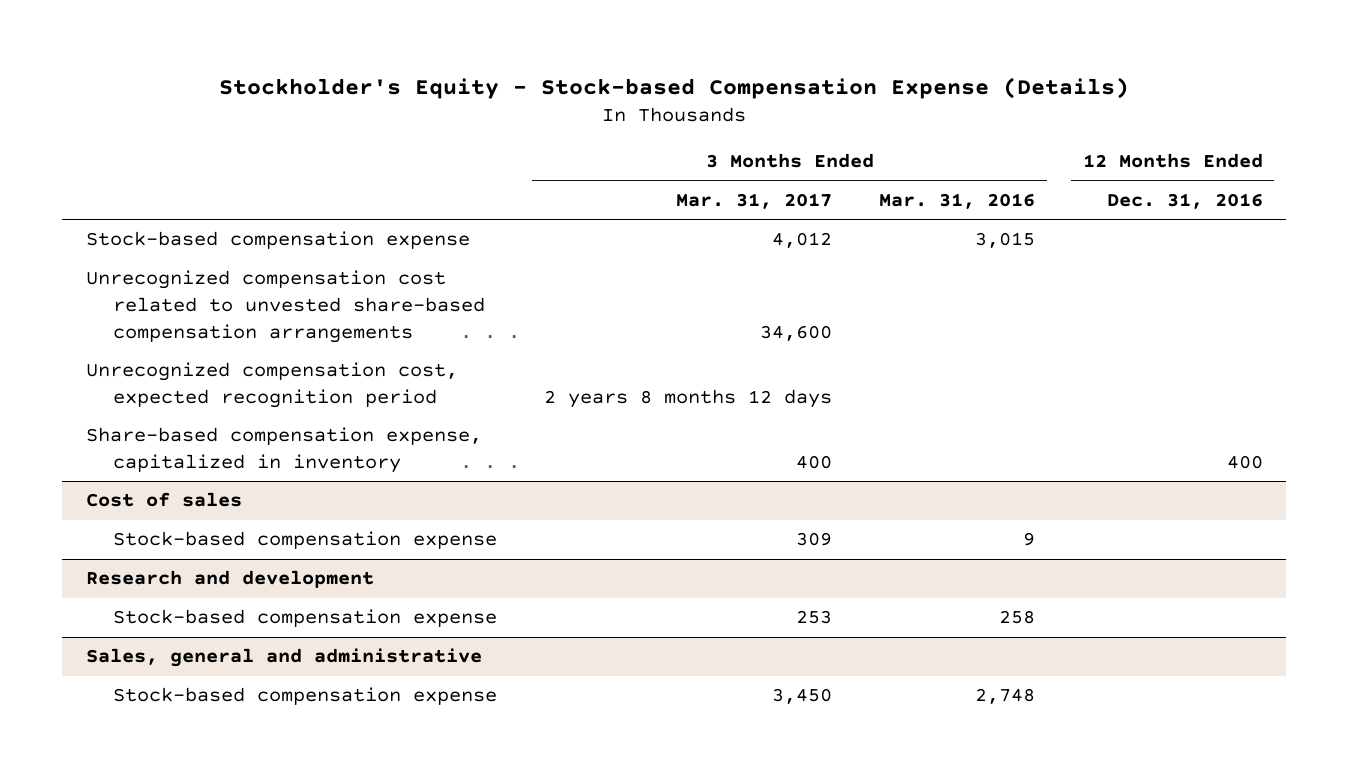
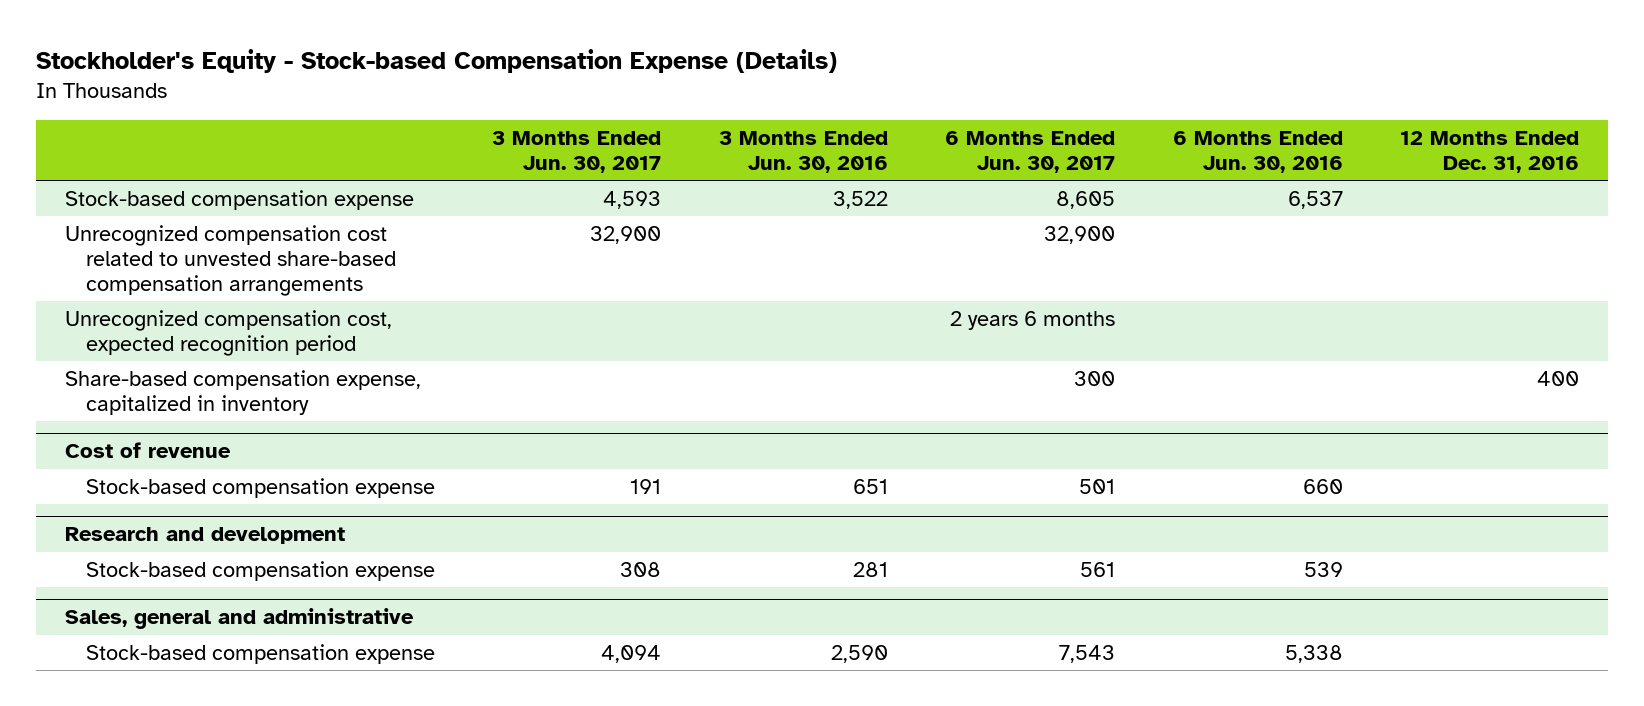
- | 3 Months Ended Mar. 31, 2017 | 3 Months Ended Mar. 31, 2016 | 12 Months Ended Dec. 31, 2016
+ | 3 Months Ended Jun. 30, 2017 | 3 Months Ended Jun. 30, 2016 | 6 Months Ended Jun. 30, 2017 | 6 Months Ended Jun. 30, 2016 | 12 Months Ended Dec. 31, 2016
- Cost of sales
+ Cost of revenue

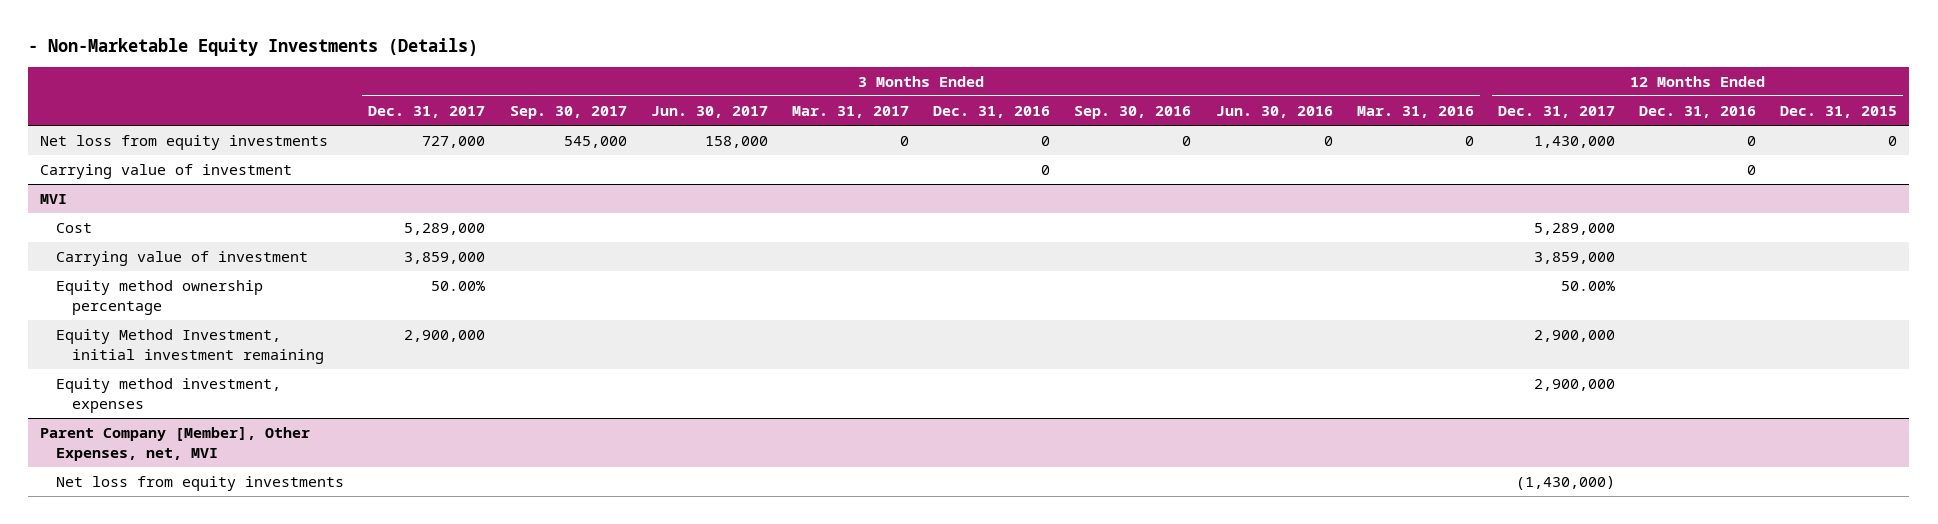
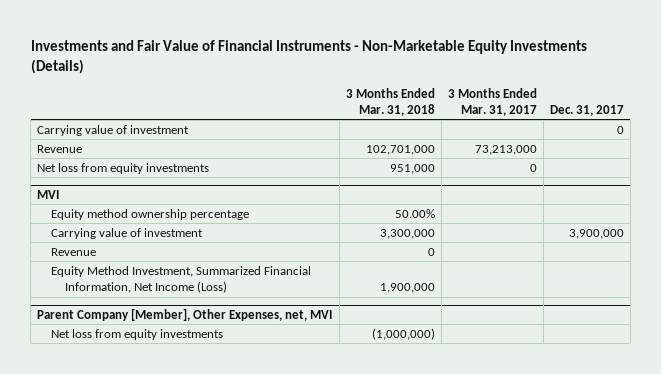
- - Non-Marketable Equity Investments (Details)
+ Investments and Fair Value of Financial Instruments - Non-Marketable Equity Investments (Details)
- | 3 Months Ended Dec. 31, 2017 | 3 Months Ended Sep. 30, 2017 | 3 Months Ended Jun. 30, 2017 | 3 Months Ended Mar. 31, 2017 | 3 Months Ended Dec. 31, 2016 | 3 Months Ended Sep. 30, 2016 | 3 Months Ended Jun. 30, 2016 | 3 Months Ended Mar. 31, 2016 | 12 Months Ended Dec. 31, 2017 | 12 Months Ended Dec. 31, 2016 | 12 Months Ended Dec. 31, 2015
+ | 3 Months Ended Mar. 31, 2018 | 3 Months Ended Mar. 31, 2017 | Dec. 31, 2017
+ Revenue | 102,701,000 | 73,213,000 |
moved down: Net loss from equity investments | 951,000 | 0 |
@ MVI
- Cost | 5,289,000 | | | | | | | | 5,289,000 | |
- Equity Method Investment, initial investment remaining | 2,900,000 | | | | | | | | 2,900,000 | |
- Equity method investment, expenses | | | | | | | | | 2,900,000 | |
moved down: Carrying value of investment | 3,300,000 | | 3,900,000
+ Revenue | 0 | |
+ Equity Method Investment, Summarized Financial Information, Net Income (Loss) | 1,900,000 | |

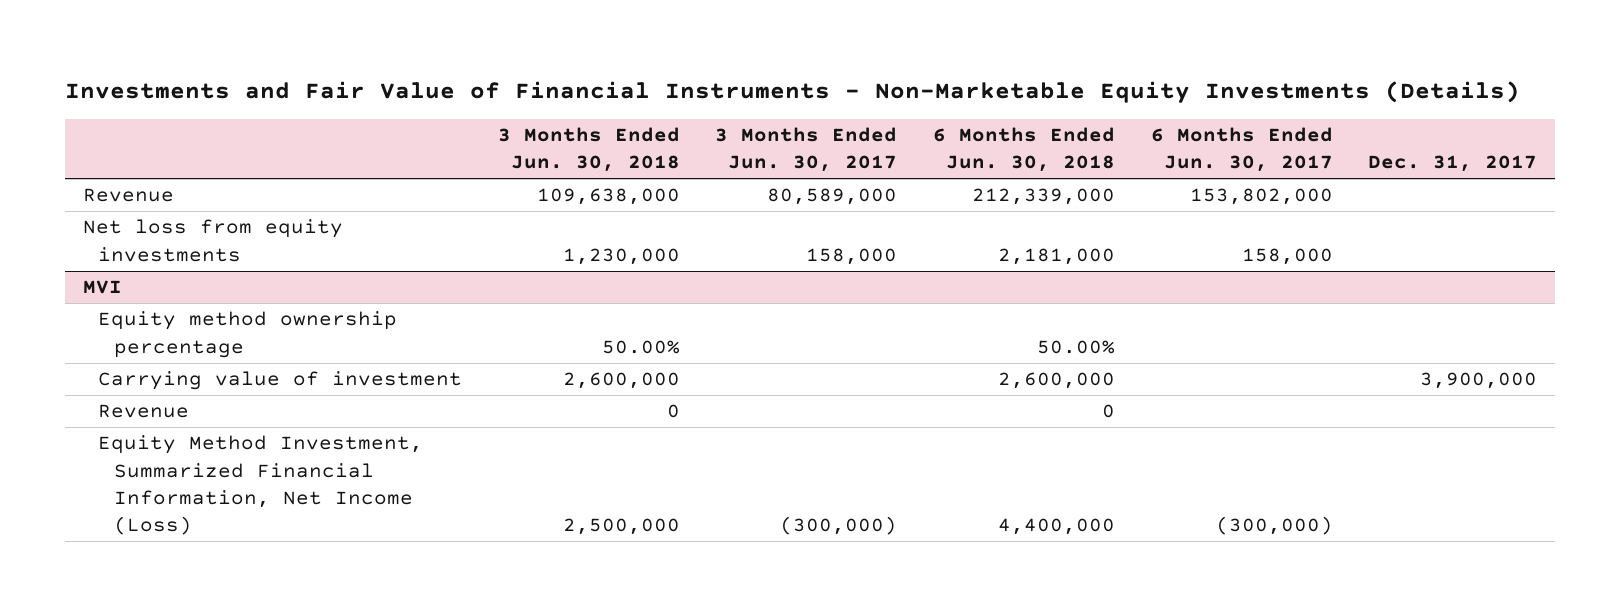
- | 3 Months Ended Mar. 31, 2018 | 3 Months Ended Mar. 31, 2017 | Dec. 31, 2017
+ | 3 Months Ended Jun. 30, 2018 | 3 Months Ended Jun. 30, 2017 | 6 Months Ended Jun. 30, 2018 | 6 Months Ended Jun. 30, 2017 | Dec. 31, 2017
- Carrying value of investment | | | 0
- Parent Company [Member], Other Expenses, net, MVI
- Net loss from equity investments | (1,000,000) | |

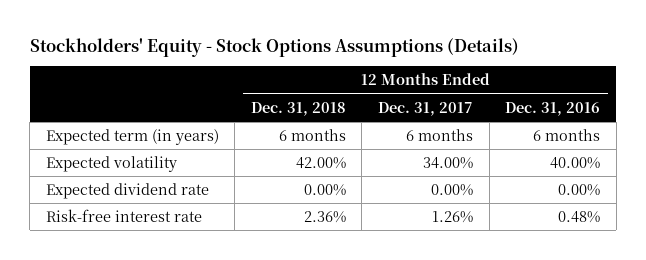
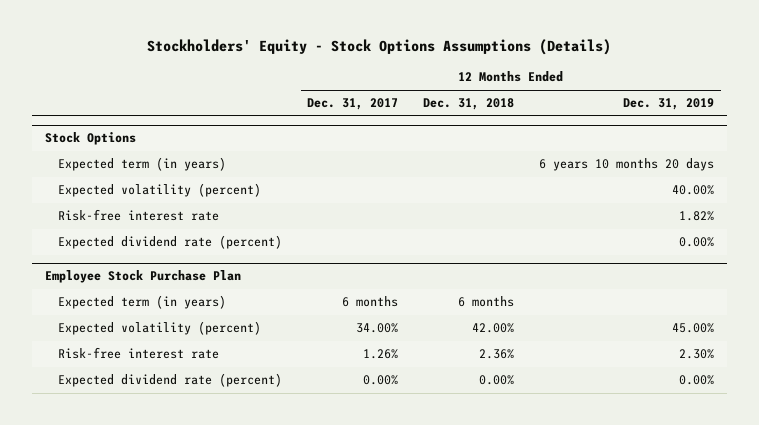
- | 12 Months Ended Dec. 31, 2018 | 12 Months Ended Dec. 31, 2017 | 12 Months Ended Dec. 31, 2016
+ | 12 Months Ended Dec. 31, 2017 | 12 Months Ended Dec. 31, 2018 | 12 Months Ended Dec. 31, 2019
+ Stock Options
+ Expected term (in years) | | | 6 years 10 months 20 days
+ Expected volatility (percent) | | | 40.00%
+ Risk-free interest rate | | | 1.82%
+ Expected dividend rate (percent) | | | 0.00%
+ Employee Stock Purchase Plan
- Expected volatility | 42.00% | 34.00% | 40.00%
- Expected dividend rate | 0.00% | 0.00% | 0.00%
+ Expected volatility (percent) | 34.00% | 42.00% | 45.00%
+ Expected dividend rate (percent) | 0.00% | 0.00% | 0.00%

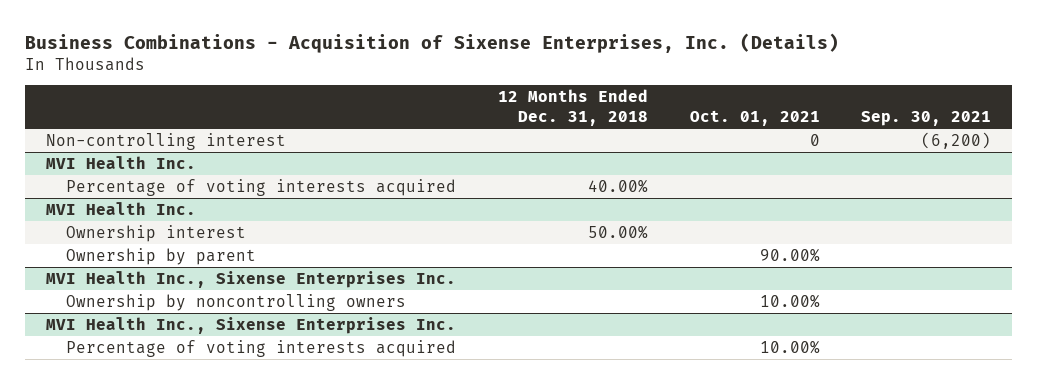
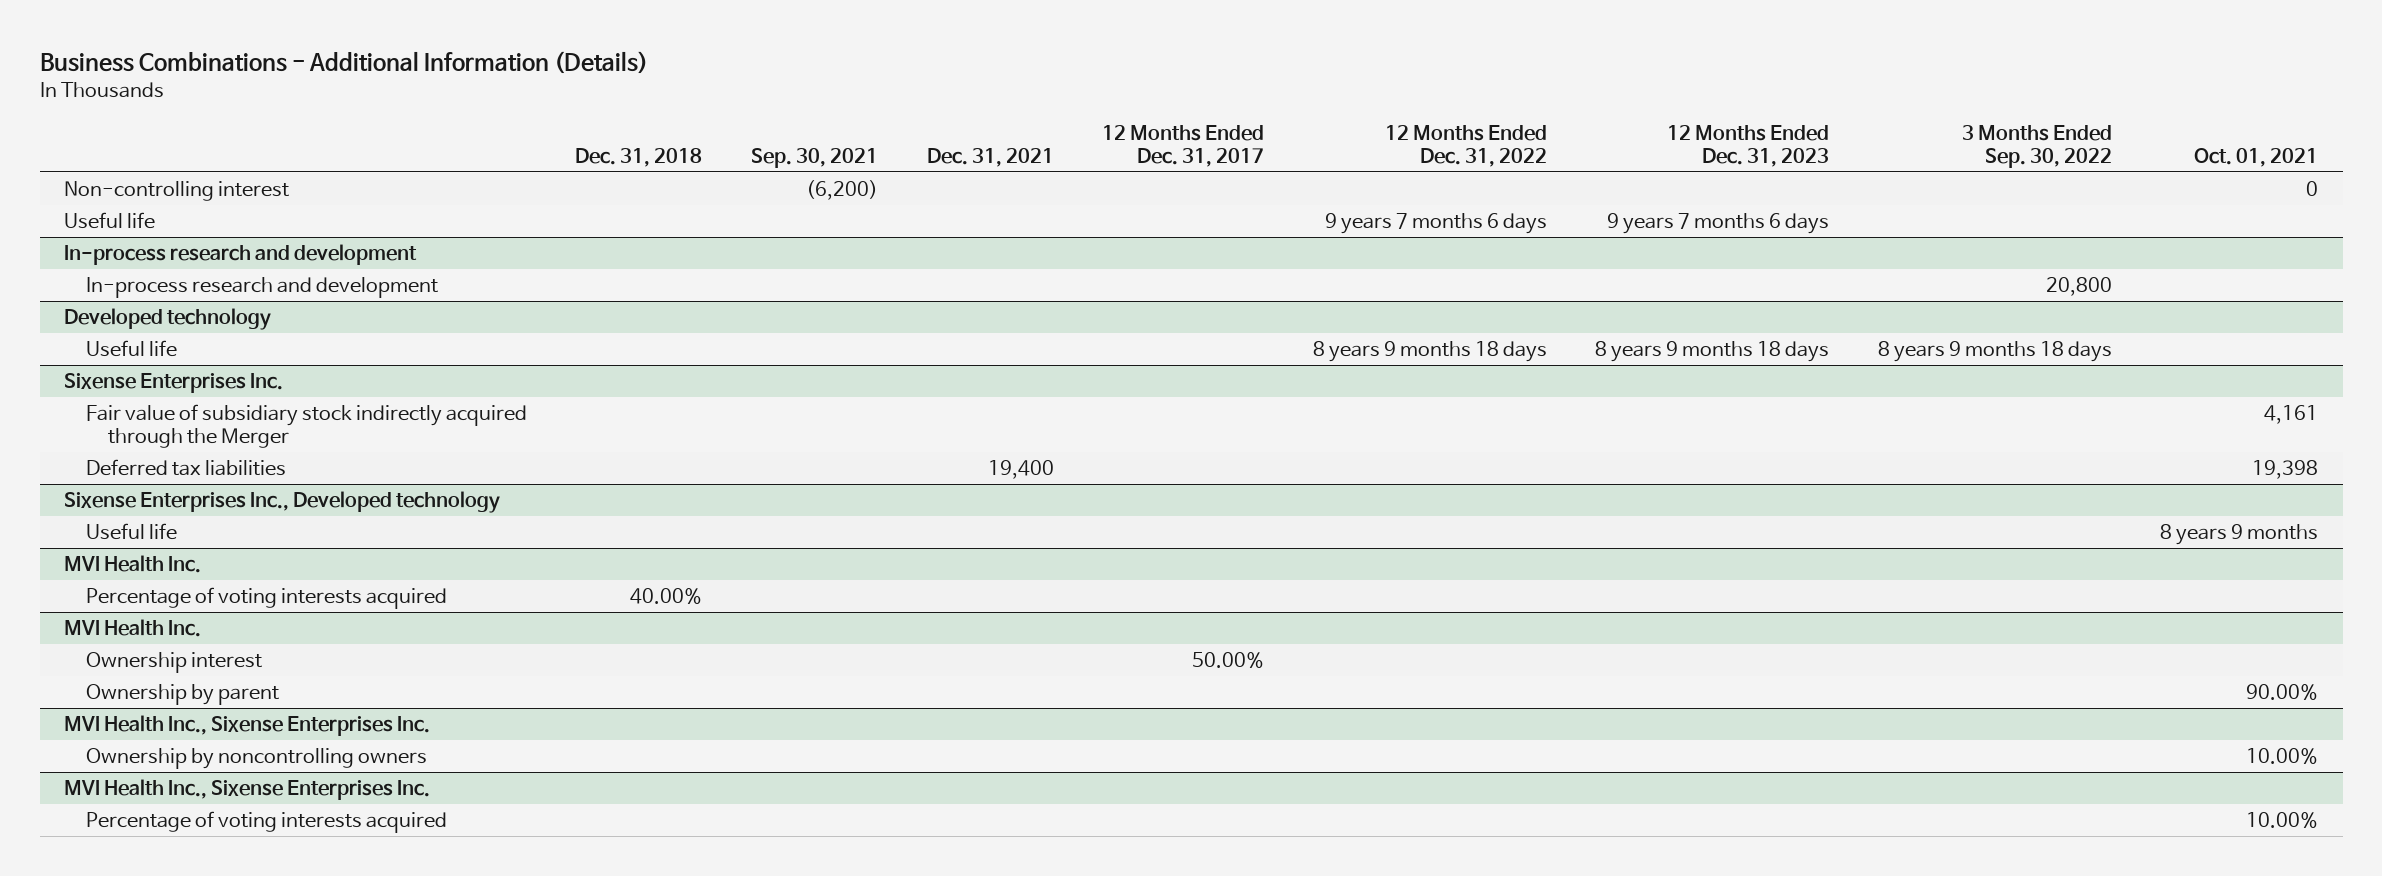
- Business Combinations - Acquisition of Sixense Enterprises, Inc. (Details)
+ Business Combinations - Additional Information (Details)
- | 12 Months Ended Dec. 31, 2018 | Oct. 01, 2021 | Sep. 30, 2021
+ | Dec. 31, 2018 | Sep. 30, 2021 | Dec. 31, 2021 | 12 Months Ended Dec. 31, 2017 | 12 Months Ended Dec. 31, 2022 | 12 Months Ended Dec. 31, 2023 | 3 Months Ended Sep. 30, 2022 | Oct. 01, 2021
+ Useful life | | | | | 9 years 7 months 6 days | 9 years 7 months 6 days | |
+ In-process research and development
+ In-process research and development | | | | | | | 20,800 |
+ Developed technology
+ Useful life | | | | | 8 years 9 months 18 days | 8 years 9 months 18 days | 8 years 9 months 18 days |
+ Sixense Enterprises Inc.
+ Fair value of subsidiary stock indirectly acquired through the Merger | | | | | | | | 4,161
+ Deferred tax liabilities | | | 19,400 | | | | | 19,398
+ Sixense Enterprises Inc., Developed technology
+ Useful life | | | | | | | | 8 years 9 months

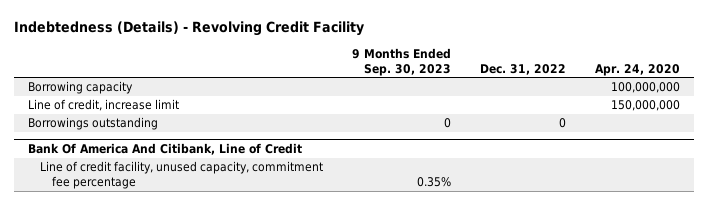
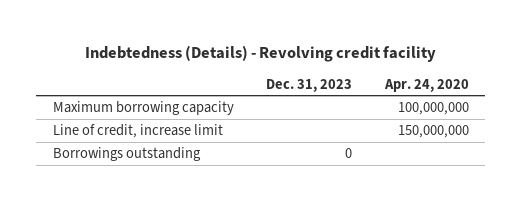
- Indebtedness (Details) - Revolving Credit Facility
+ Indebtedness (Details) - Revolving credit facility
- | 9 Months Ended Sep. 30, 2023 | Dec. 31, 2022 | Apr. 24, 2020
+ | Dec. 31, 2023 | Apr. 24, 2020
- Borrowing capacity | | | 100,000,000
+ Maximum borrowing capacity | | 100,000,000
- Bank Of America And Citibank, Line of Credit
- Line of credit facility, unused capacity, commitment fee percentage | 0.35% | |

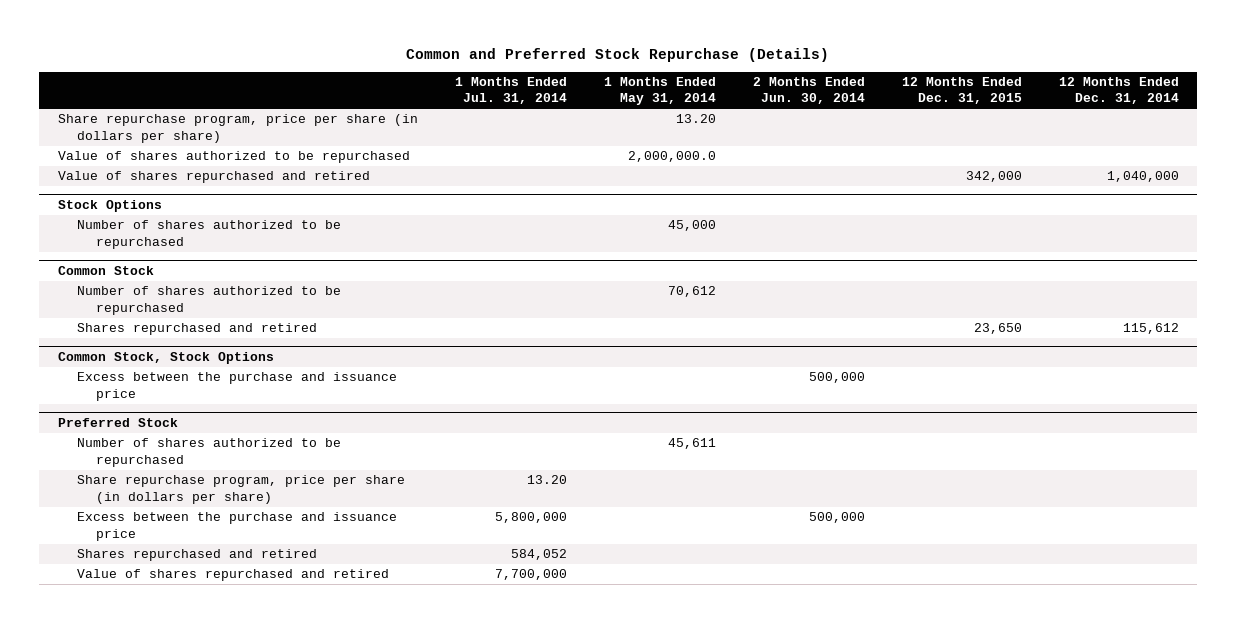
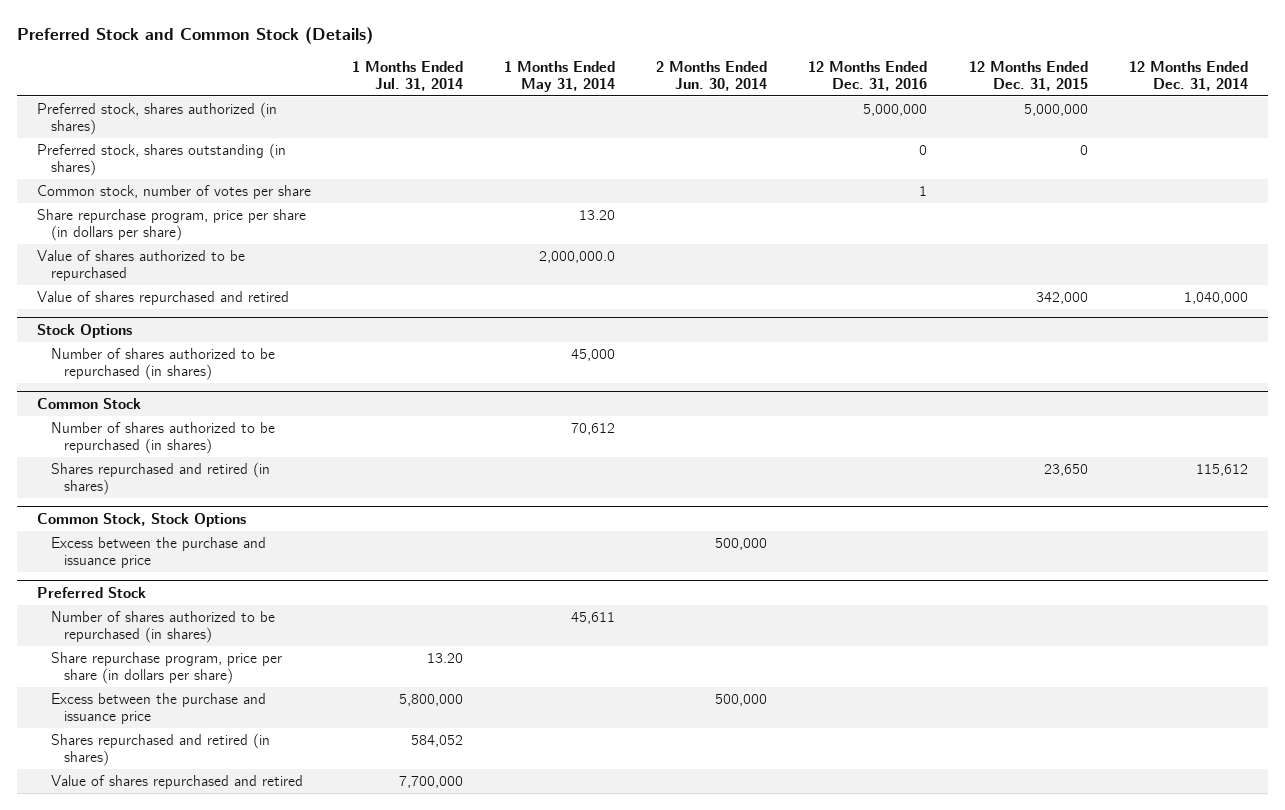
- Common and Preferred Stock Repurchase (Details)
+ Preferred Stock and Common Stock (Details)
- | 1 Months Ended Jul. 31, 2014 | 1 Months Ended May 31, 2014 | 2 Months Ended Jun. 30, 2014 | 12 Months Ended Dec. 31, 2015 | 12 Months Ended Dec. 31, 2014
+ | 1 Months Ended Jul. 31, 2014 | 1 Months Ended May 31, 2014 | 2 Months Ended Jun. 30, 2014 | 12 Months Ended Dec. 31, 2016 | 12 Months Ended Dec. 31, 2015 | 12 Months Ended Dec. 31, 2014
+ Preferred stock, shares authorized (in shares) | | | | 5,000,000 | 5,000,000 |
+ Preferred stock, shares outstanding (in shares) | | | | 0 | 0 |
+ Common stock, number of votes per share | | | | 1 | |
@ Stock Options
- Number of shares authorized to be repurchased | | 45,000 | | |
+ Number of shares authorized to be repurchased (in shares) | | 45,000 | | | |
@ Common Stock
- Number of shares authorized to be repurchased | | 70,612 | | |
- Shares repurchased and retired | | | | 23,650 | 115,612
+ Number of shares authorized to be repurchased (in shares) | | 70,612 | | | |
+ Shares repurchased and retired (in shares) | | | | | 23,650 | 115,612
@ Preferred Stock
- Number of shares authorized to be repurchased | | 45,611 | | |
+ Number of shares authorized to be repurchased (in shares) | | 45,611 | | | |
- Shares repurchased and retired | 584,052 | | | |
+ Shares repurchased and retired (in shares) | 584,052 | | | | |

